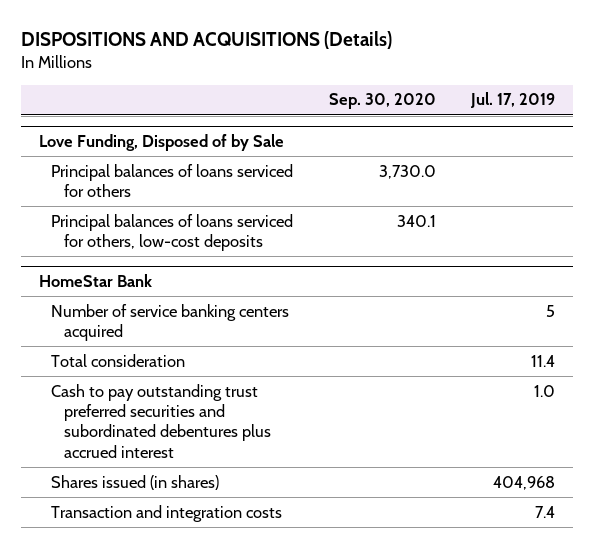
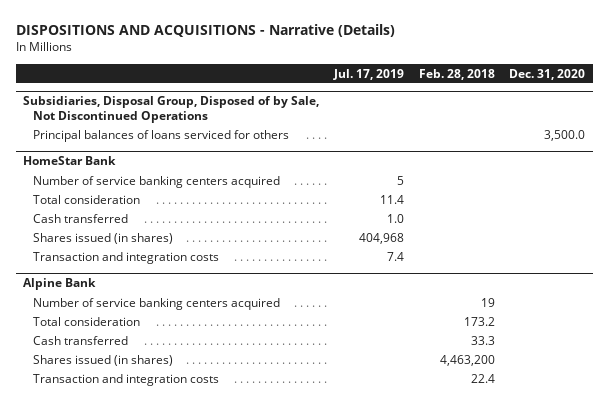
- DISPOSITIONS AND ACQUISITIONS (Details)
+ DISPOSITIONS AND ACQUISITIONS - Narrative (Details)
- | Sep. 30, 2020 | Jul. 17, 2019
+ | Jul. 17, 2019 | Feb. 28, 2018 | Dec. 31, 2020
- Love Funding, Disposed of by Sale
- Principal balances of loans serviced for others | 3,730.0 |
- Principal balances of loans serviced for others, low-cost deposits | 340.1 |
+ Subsidiaries, Disposal Group, Disposed of by Sale, Not Discontinued Operations
+ Principal balances of loans serviced for others | | | 3,500.0
@ HomeStar Bank
- Cash to pay outstanding trust preferred securities and subordinated debentures plus accrued interest | | 1.0
+ Cash transferred | 1.0 | |
+ Alpine Bank
+ Number of service banking centers acquired | | 19 |
+ Total consideration | | 173.2 |
+ Cash transferred | | 33.3 |
+ Shares issued (in shares) | | 4,463,200 |
+ Transaction and integration costs | | 22.4 |

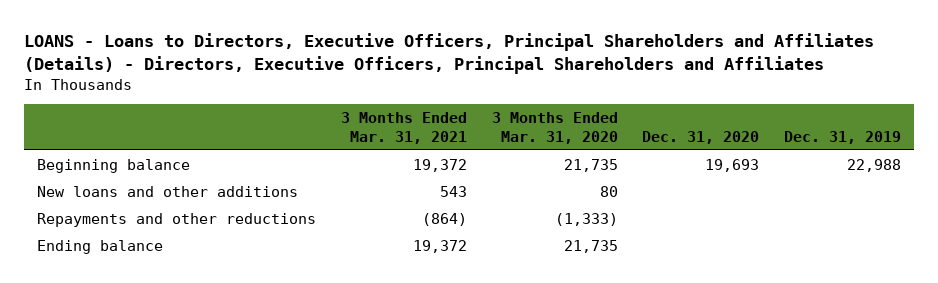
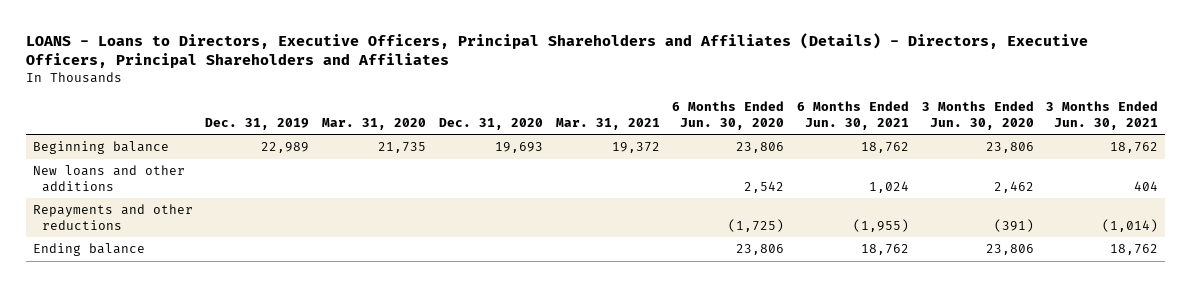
- | 3 Months Ended Mar. 31, 2021 | 3 Months Ended Mar. 31, 2020 | Dec. 31, 2020 | Dec. 31, 2019
+ | Dec. 31, 2019 | Mar. 31, 2020 | Dec. 31, 2020 | Mar. 31, 2021 | 6 Months Ended Jun. 30, 2020 | 6 Months Ended Jun. 30, 2021 | 3 Months Ended Jun. 30, 2020 | 3 Months Ended Jun. 30, 2021
- Beginning balance | 19,372 | 21,735 | 19,693 | 22,988
+ Beginning balance | 22,989 | 21,735 | 19,693 | 19,372 | 23,806 | 18,762 | 23,806 | 18,762

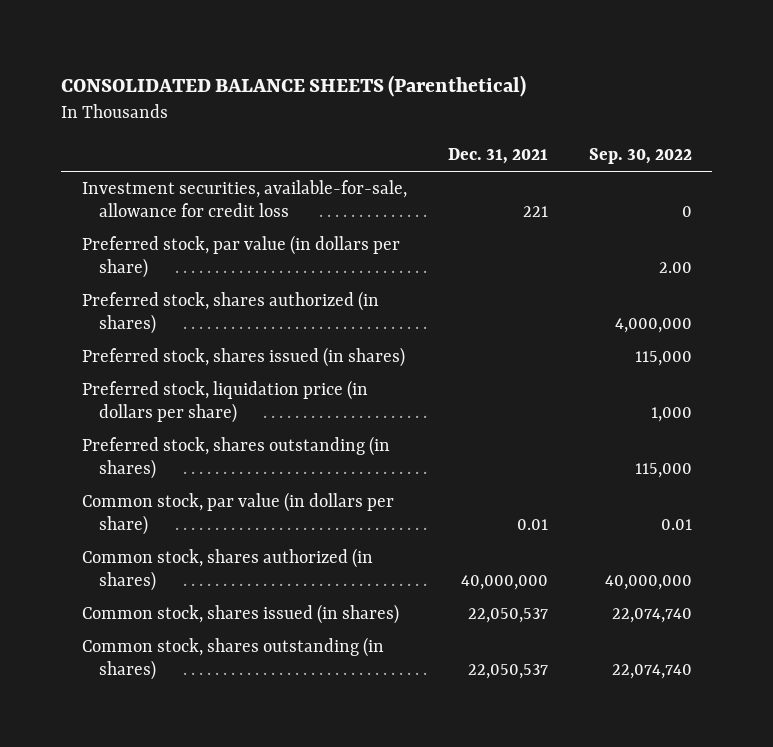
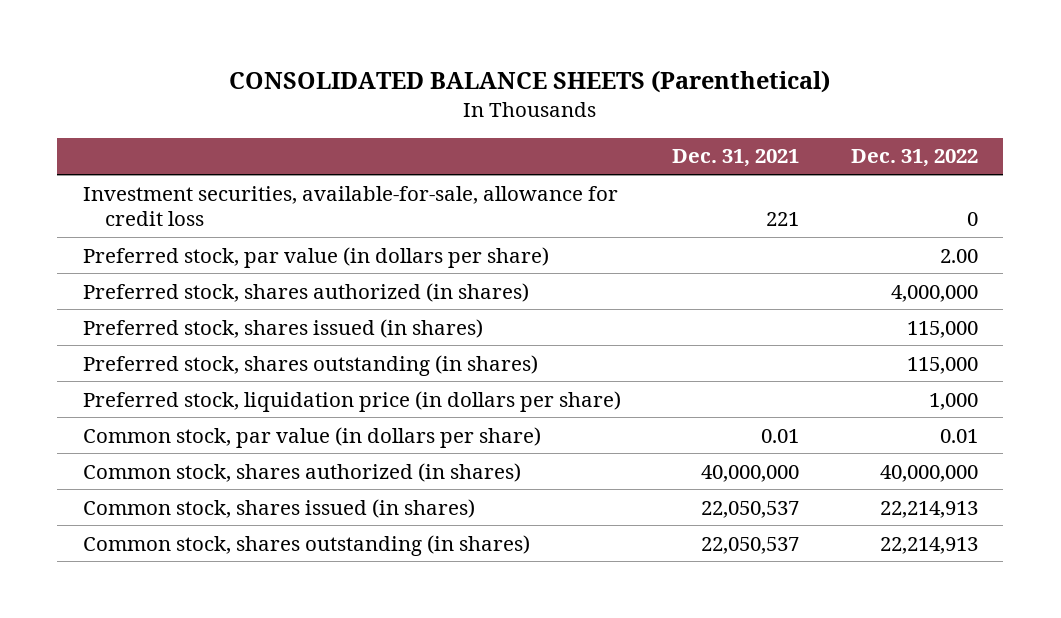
- | Dec. 31, 2021 | Sep. 30, 2022
+ | Dec. 31, 2021 | Dec. 31, 2022
moved down: Preferred stock, liquidation price (in dollars per share) | | 1,000

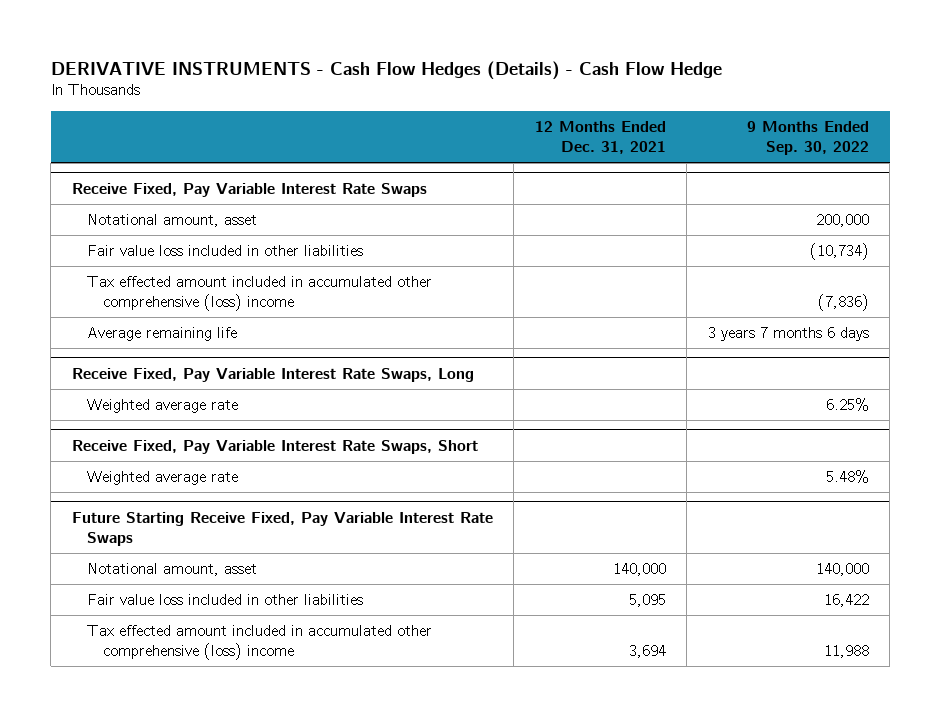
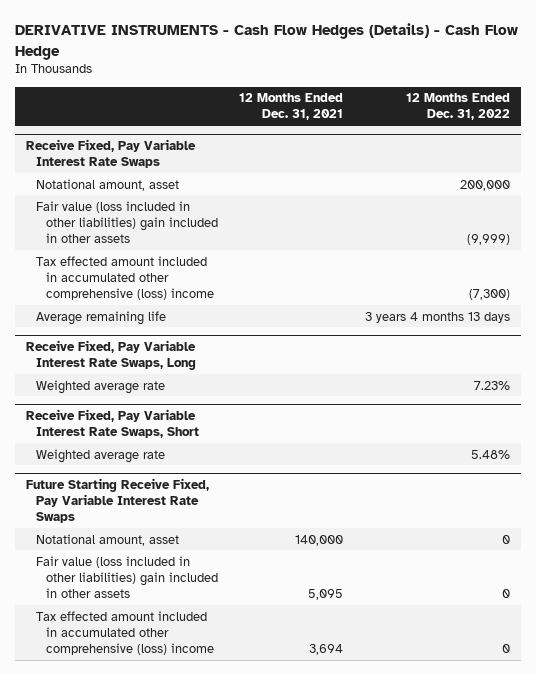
- | 12 Months Ended Dec. 31, 2021 | 9 Months Ended Sep. 30, 2022
+ | 12 Months Ended Dec. 31, 2021 | 12 Months Ended Dec. 31, 2022
@ Receive Fixed, Pay Variable Interest Rate Swaps
- Fair value loss included in other liabilities | | (10,734)
+ Fair value (loss included in other liabilities) gain included in other assets | | (9,999)
@ Future Starting Receive Fixed, Pay Variable Interest Rate Swaps
- Fair value loss included in other liabilities | 5,095 | 16,422
+ Fair value (loss included in other liabilities) gain included in other assets | 5,095 | 0

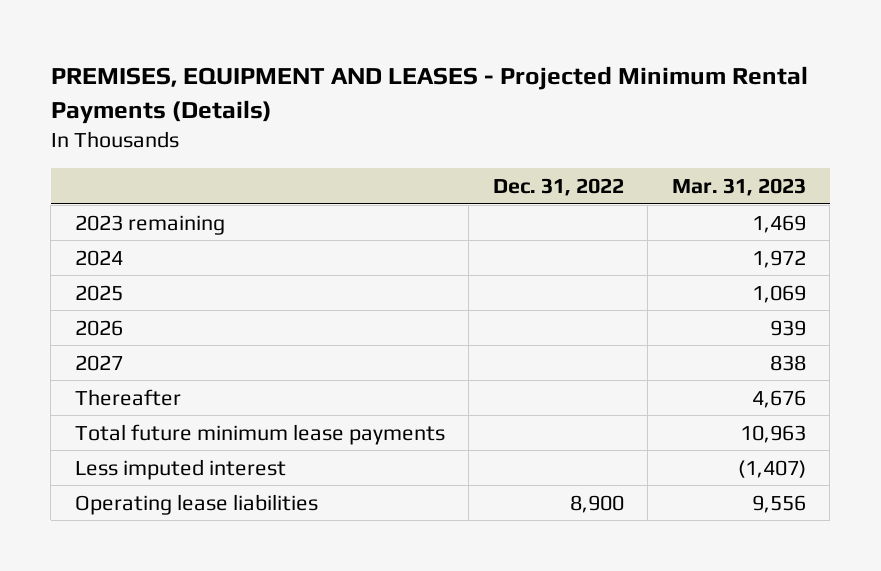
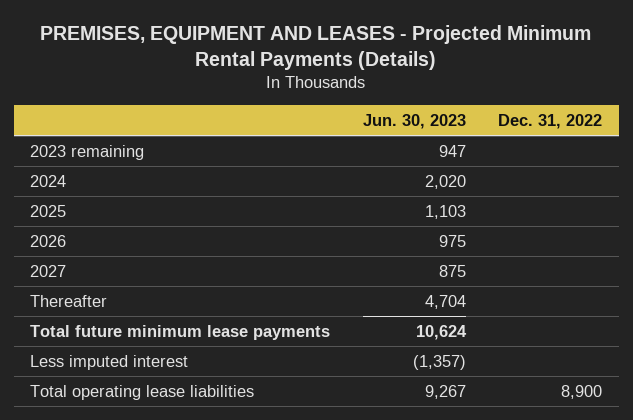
- | Dec. 31, 2022 | Mar. 31, 2023
+ | Jun. 30, 2023 | Dec. 31, 2022
- Operating lease liabilities | 8,900 | 9,556
+ Total operating lease liabilities | 9,267 | 8,900

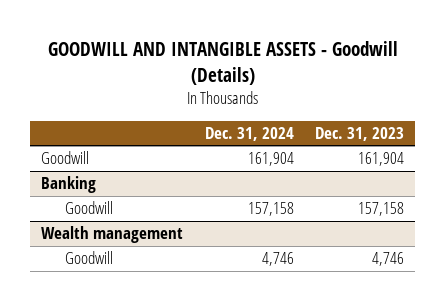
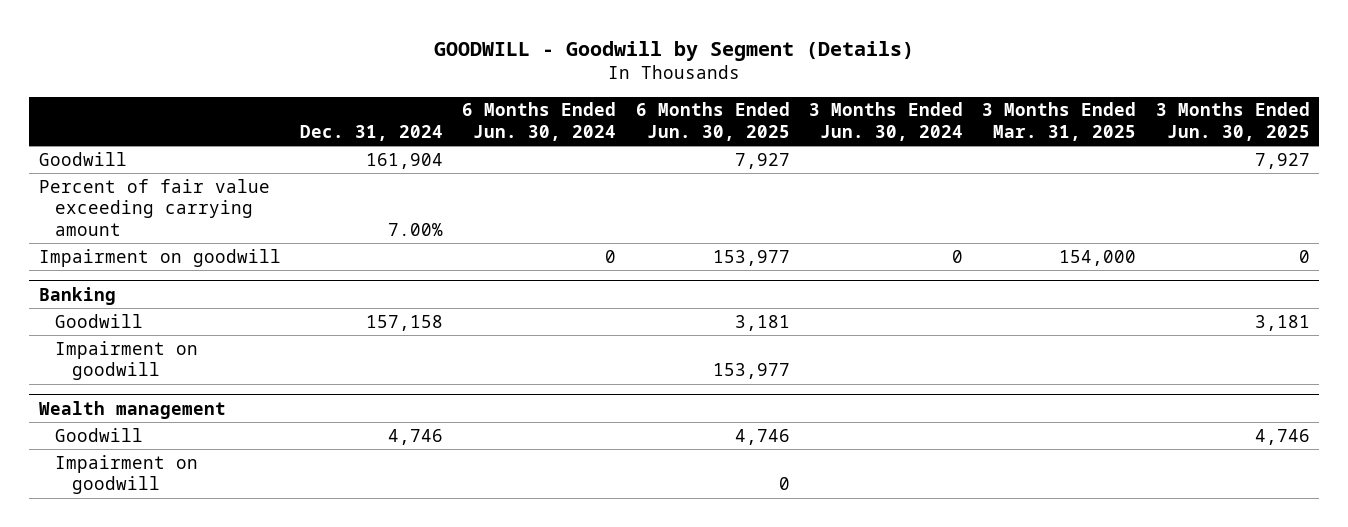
- GOODWILL AND INTANGIBLE ASSETS - Goodwill (Details)
+ GOODWILL - Goodwill by Segment (Details)
- | Dec. 31, 2024 | Dec. 31, 2023
+ | Dec. 31, 2024 | 6 Months Ended Jun. 30, 2024 | 6 Months Ended Jun. 30, 2025 | 3 Months Ended Jun. 30, 2024 | 3 Months Ended Mar. 31, 2025 | 3 Months Ended Jun. 30, 2025
+ Percent of fair value exceeding carrying amount | 7.00% | | | | |
+ Impairment on goodwill | | 0 | 153,977 | 0 | 154,000 | 0
@ Banking
+ Impairment on goodwill | | | 153,977 | | |
@ Wealth management
+ Impairment on goodwill | | | 0 | | |

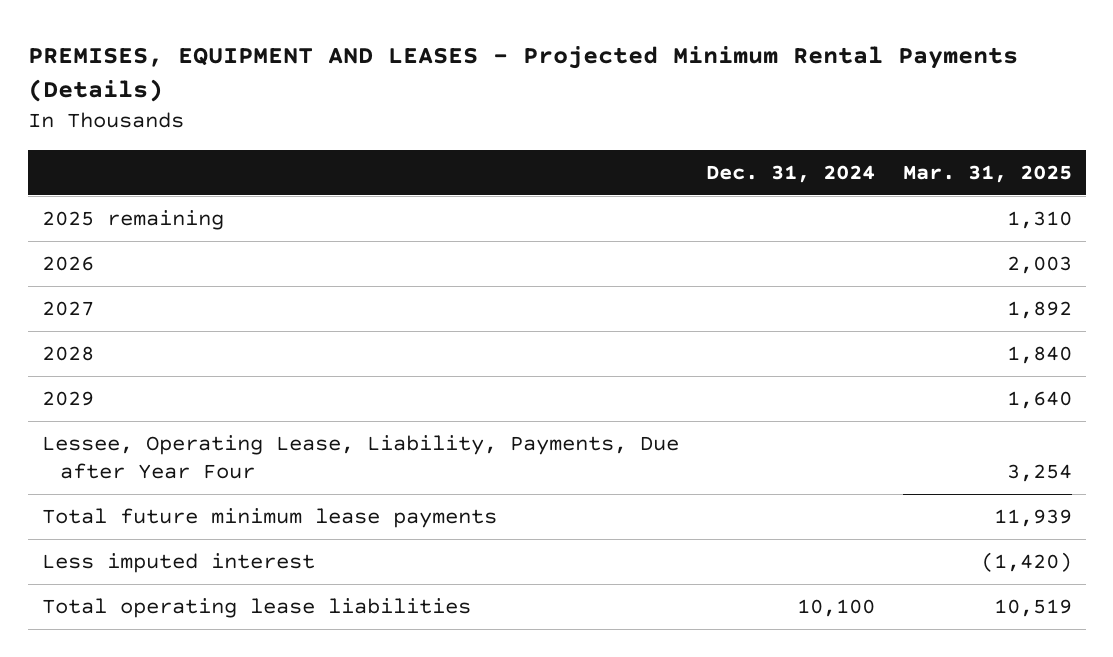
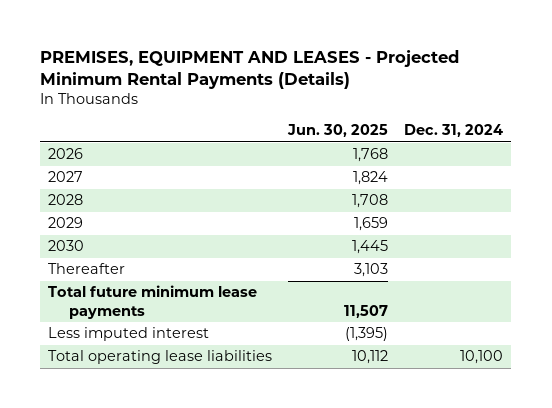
- | Dec. 31, 2024 | Mar. 31, 2025
+ | Jun. 30, 2025 | Dec. 31, 2024
- 2025 remaining | | 1,310
- Lessee, Operating Lease, Liability, Payments, Due after Year Four | | 3,254
+ 2030 | 1,445 |
+ Thereafter | 3,103 |

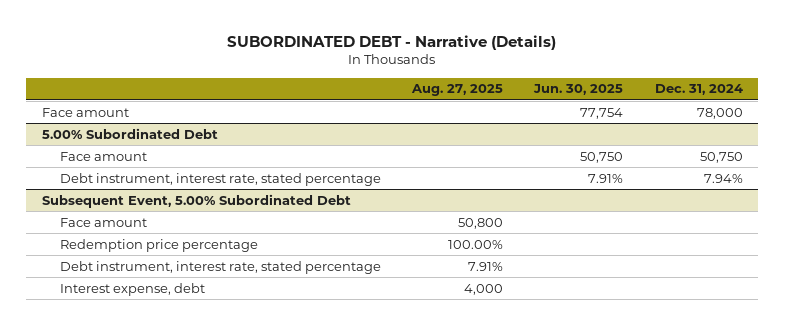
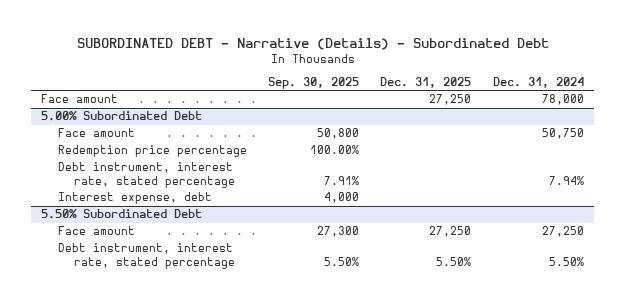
- SUBORDINATED DEBT - Narrative (Details)
+ SUBORDINATED DEBT - Narrative (Details) - Subordinated Debt
- | Aug. 27, 2025 | Jun. 30, 2025 | Dec. 31, 2024
+ | Sep. 30, 2025 | Dec. 31, 2025 | Dec. 31, 2024
@ 5.00% Subordinated Debt
+ Redemption price percentage | 100.00% | |
- Subsequent Event, 5.00% Subordinated Debt
- Face amount | 50,800 | |
- Redemption price percentage | 100.00% | |
- Debt instrument, interest rate, stated percentage | 7.91% | |
- Interest expense, debt | 4,000 | |
@ 5.00% Subordinated Debt
+ Interest expense, debt | 4,000 | |
+ 5.50% Subordinated Debt
+ Face amount | 27,300 | 27,250 | 27,250
+ Debt instrument, interest rate, stated percentage | 5.50% | 5.50% | 5.50%

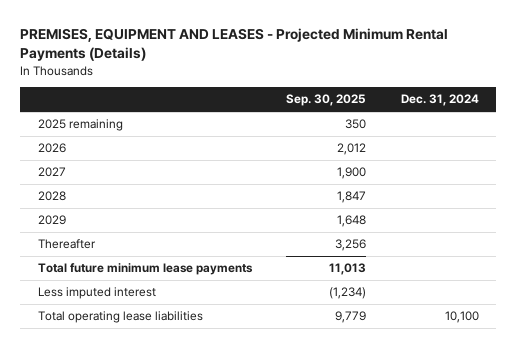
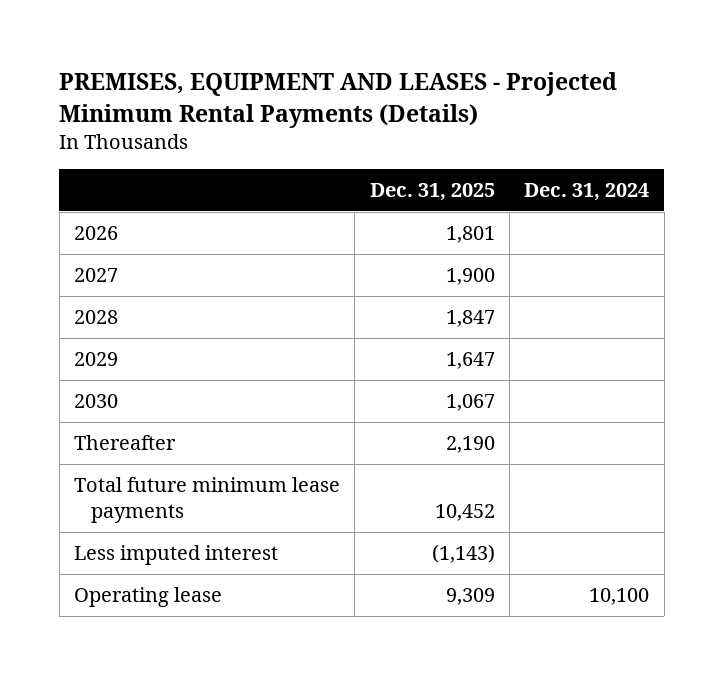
- | Sep. 30, 2025 | Dec. 31, 2024
+ | Dec. 31, 2025 | Dec. 31, 2024
- 2025 remaining | 350 |
+ 2030 | 1,067 |
- Total operating lease liabilities | 9,779 | 10,100
+ Operating lease | 9,309 | 10,100

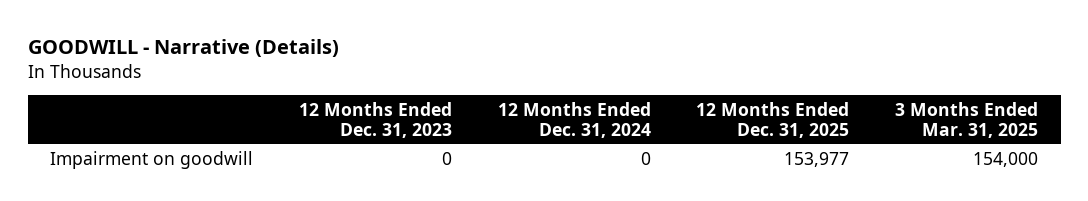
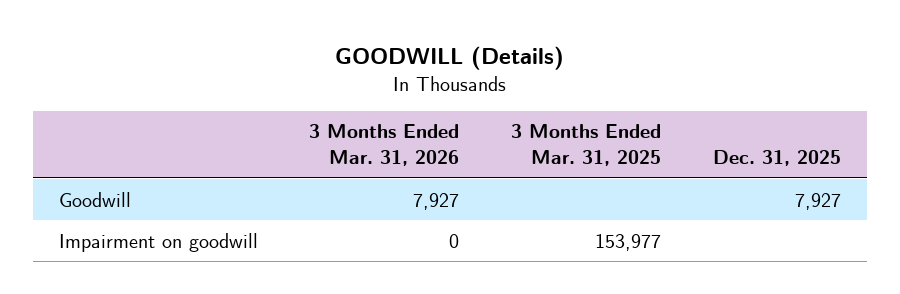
- GOODWILL - Narrative (Details)
+ GOODWILL (Details)
- | 12 Months Ended Dec. 31, 2023 | 12 Months Ended Dec. 31, 2024 | 12 Months Ended Dec. 31, 2025 | 3 Months Ended Mar. 31, 2025
+ | 3 Months Ended Mar. 31, 2026 | 3 Months Ended Mar. 31, 2025 | Dec. 31, 2025
- Impairment on goodwill | 0 | 0 | 153,977 | 154,000
+ Goodwill | 7,927 | | 7,927
+ Impairment on goodwill | 0 | 153,977 |

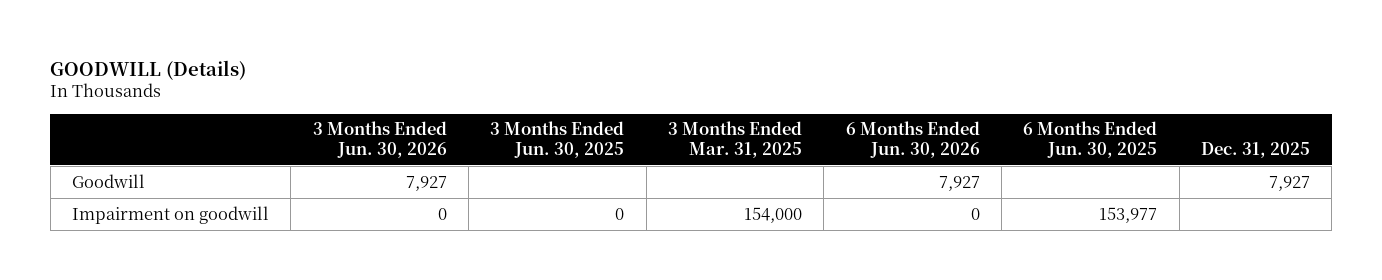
- | 3 Months Ended Mar. 31, 2026 | 3 Months Ended Mar. 31, 2025 | Dec. 31, 2025
+ | 3 Months Ended Jun. 30, 2026 | 3 Months Ended Jun. 30, 2025 | 3 Months Ended Mar. 31, 2025 | 6 Months Ended Jun. 30, 2026 | 6 Months Ended Jun. 30, 2025 | Dec. 31, 2025
- Impairment on goodwill | 0 | 153,977 |
+ Impairment on goodwill | 0 | 0 | 154,000 | 0 | 153,977 |

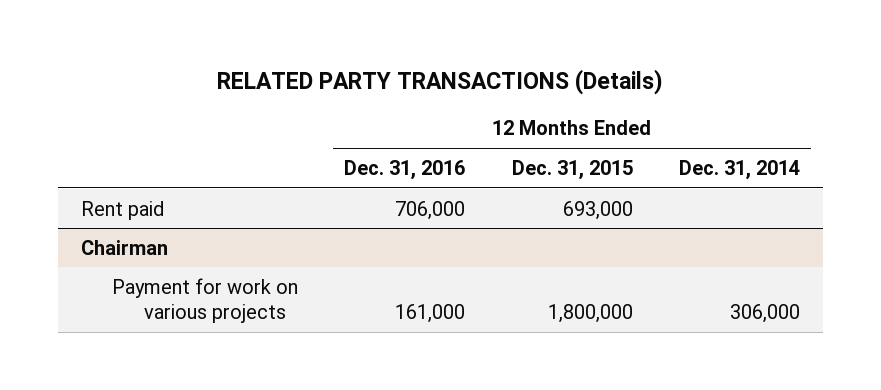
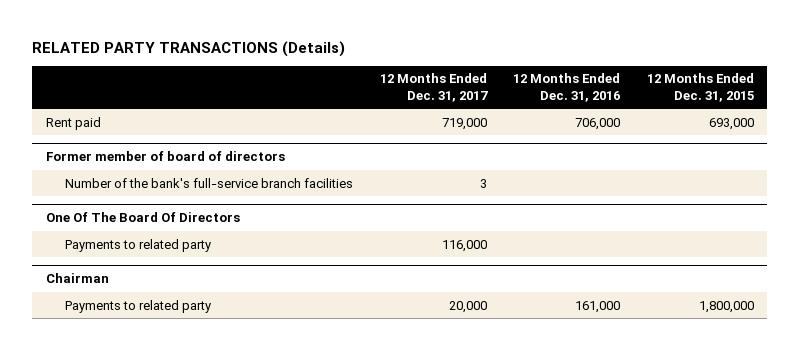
- | 12 Months Ended Dec. 31, 2016 | 12 Months Ended Dec. 31, 2015 | 12 Months Ended Dec. 31, 2014
+ | 12 Months Ended Dec. 31, 2017 | 12 Months Ended Dec. 31, 2016 | 12 Months Ended Dec. 31, 2015
+ Former member of board of directors
+ Number of the bank's full-service branch facilities | 3 | |
+ One Of The Board Of Directors
+ Payments to related party | 116,000 | |
@ Chairman
- Payment for work on various projects | 161,000 | 1,800,000 | 306,000
+ Payments to related party | 20,000 | 161,000 | 1,800,000

